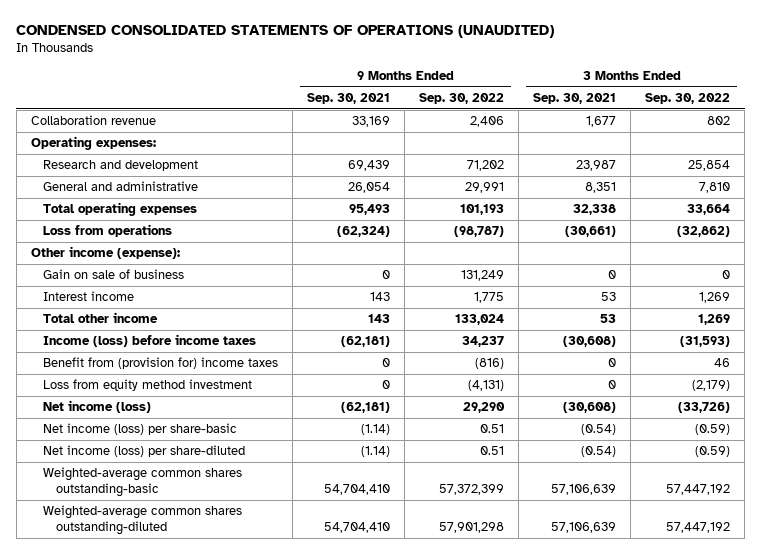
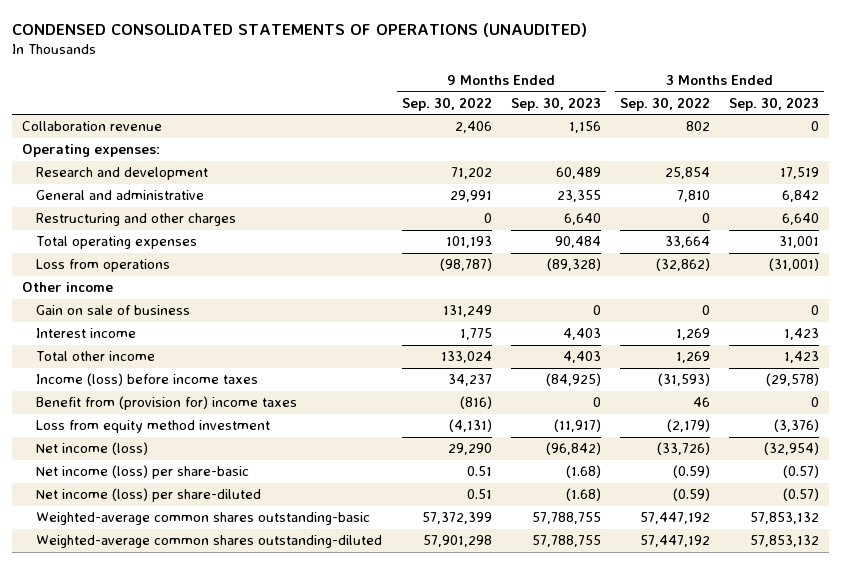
- | 9 Months Ended Sep. 30, 2021 | 9 Months Ended Sep. 30, 2022 | 3 Months Ended Sep. 30, 2021 | 3 Months Ended Sep. 30, 2022
+ | 9 Months Ended Sep. 30, 2022 | 9 Months Ended Sep. 30, 2023 | 3 Months Ended Sep. 30, 2022 | 3 Months Ended Sep. 30, 2023
+ Restructuring and other charges | 0 | 6,640 | 0 | 6,640
- Other income (expense):
+ Other income

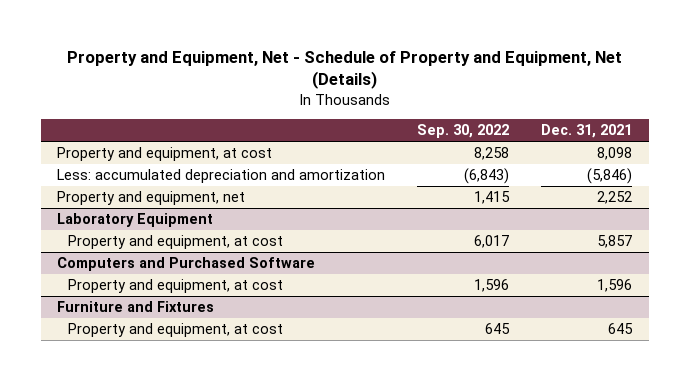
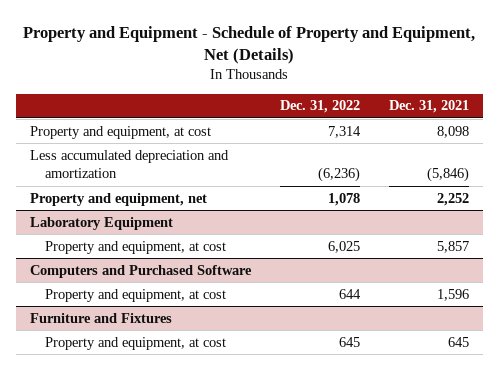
- Property and Equipment, Net - Schedule of Property and Equipment, Net (Details)
+ Property and Equipment - Schedule of Property and Equipment, Net (Details)
- | Sep. 30, 2022 | Dec. 31, 2021
+ | Dec. 31, 2022 | Dec. 31, 2021
- Less: accumulated depreciation and amortization | (6,843) | (5,846)
+ Less accumulated depreciation and amortization | (6,236) | (5,846)

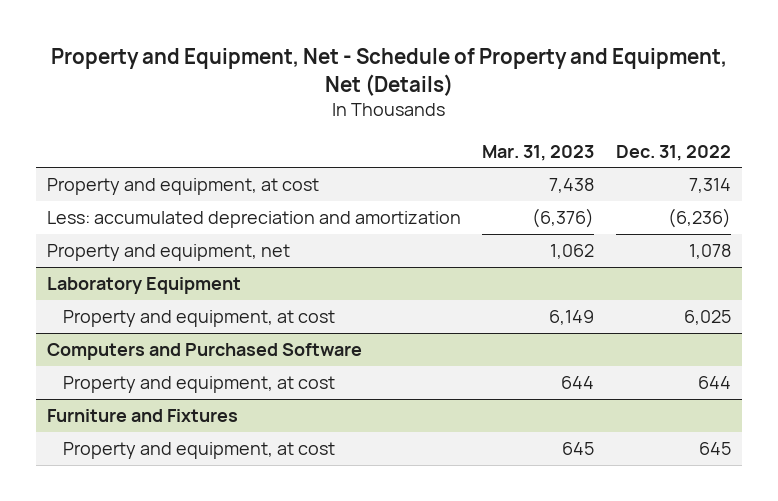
- Property and Equipment - Schedule of Property and Equipment, Net (Details)
+ Property and Equipment, Net - Schedule of Property and Equipment, Net (Details)
- | Dec. 31, 2022 | Dec. 31, 2021
+ | Mar. 31, 2023 | Dec. 31, 2022
- Less accumulated depreciation and amortization | (6,236) | (5,846)
+ Less: accumulated depreciation and amortization | (6,376) | (6,236)

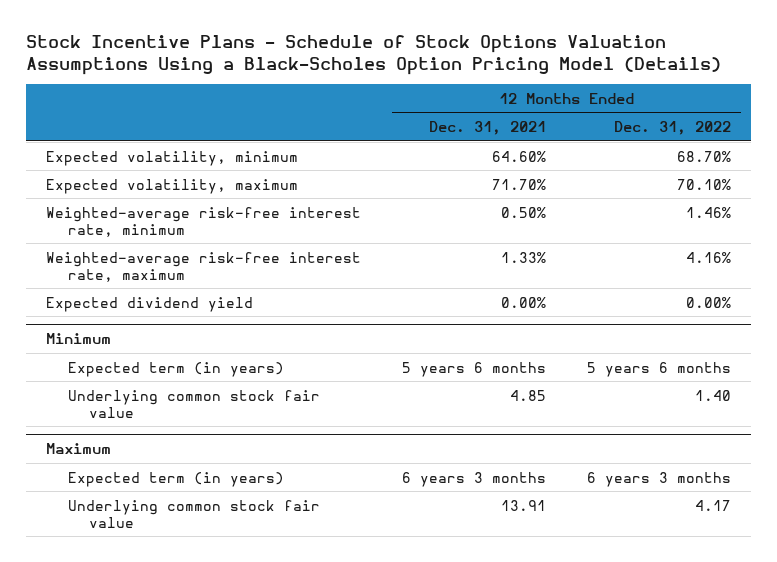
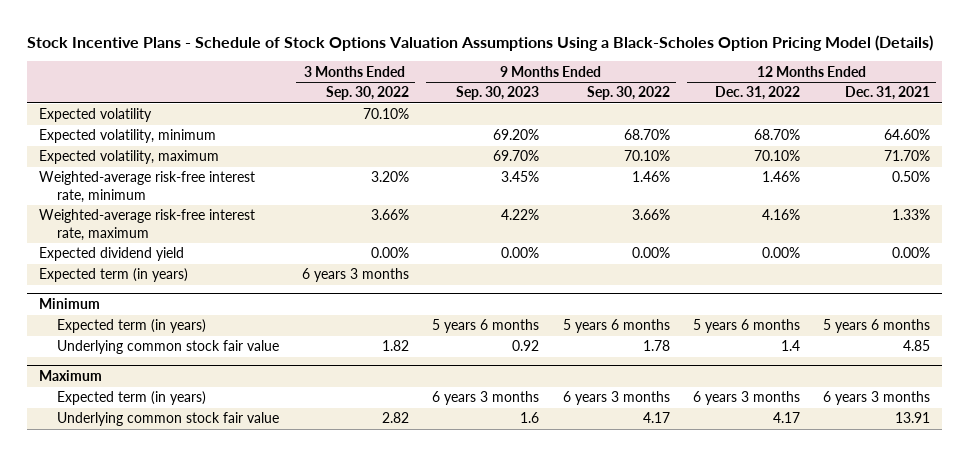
- | 12 Months Ended Dec. 31, 2021 | 12 Months Ended Dec. 31, 2022
+ | 3 Months Ended Sep. 30, 2022 | 9 Months Ended Sep. 30, 2023 | 9 Months Ended Sep. 30, 2022 | 12 Months Ended Dec. 31, 2022 | 12 Months Ended Dec. 31, 2021
+ Expected volatility | 70.10% | | | |
+ Expected term (in years) | 6 years 3 months | | | |
@ Minimum
- Underlying common stock fair value | 4.85 | 1.40
+ Underlying common stock fair value | 1.82 | 0.92 | 1.78 | 1.4 | 4.85

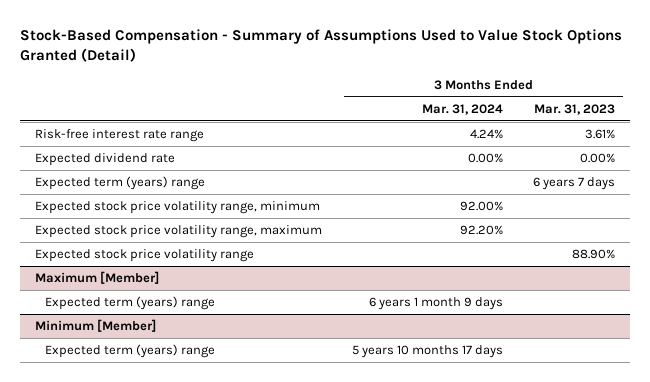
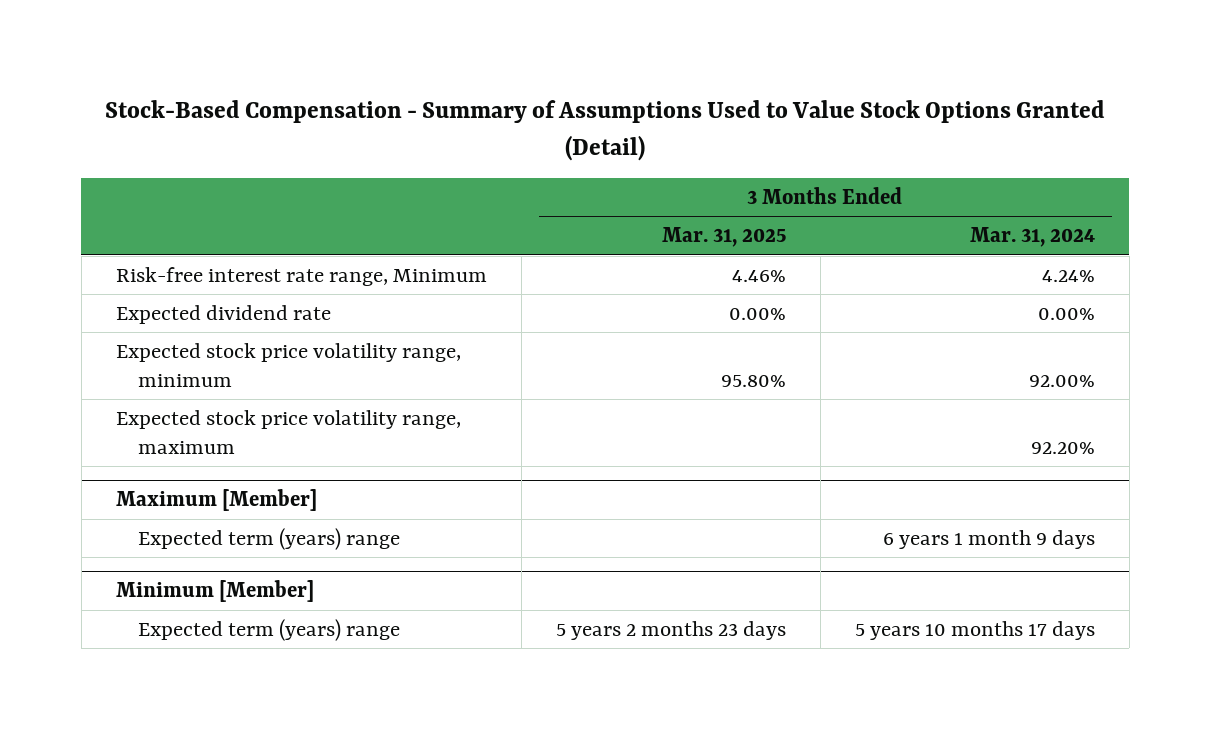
- | 3 Months Ended Mar. 31, 2024 | 3 Months Ended Mar. 31, 2023
+ | 3 Months Ended Mar. 31, 2025 | 3 Months Ended Mar. 31, 2024
- Risk-free interest rate range | 4.24% | 3.61%
+ Risk-free interest rate range, Minimum | 4.46% | 4.24%
- Expected term (years) range | | 6 years 7 days
- Expected stock price volatility range | | 88.90%

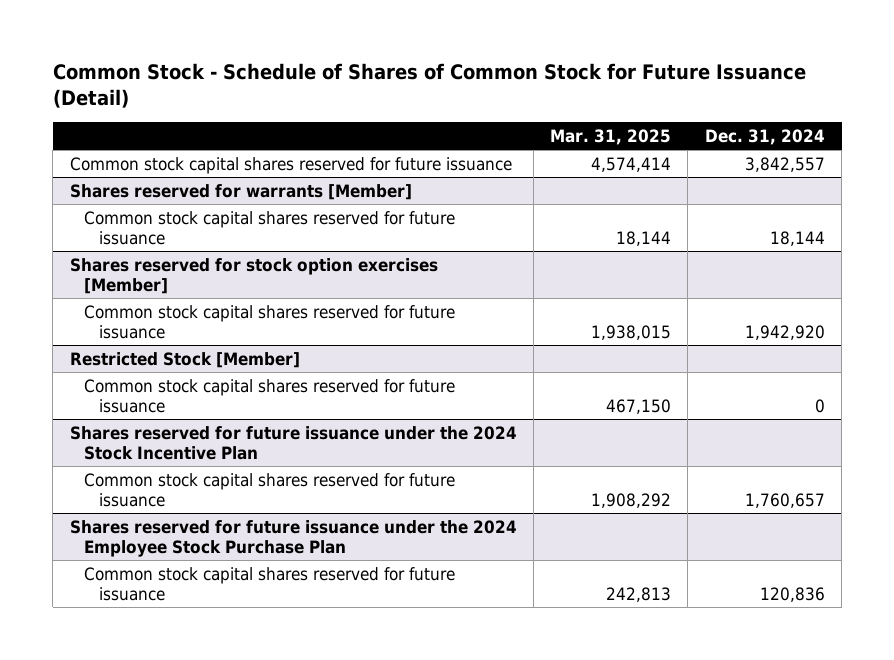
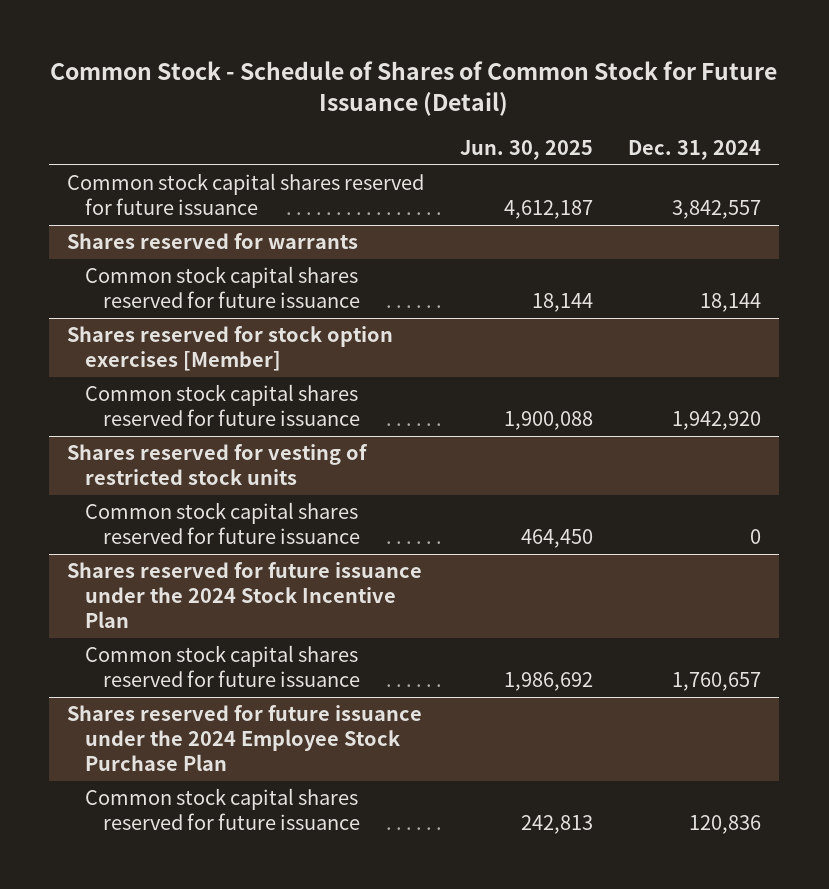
- | Mar. 31, 2025 | Dec. 31, 2024
+ | Jun. 30, 2025 | Dec. 31, 2024
- Shares reserved for warrants [Member]
+ Shares reserved for warrants
- Restricted Stock [Member]
+ Shares reserved for vesting of restricted stock units

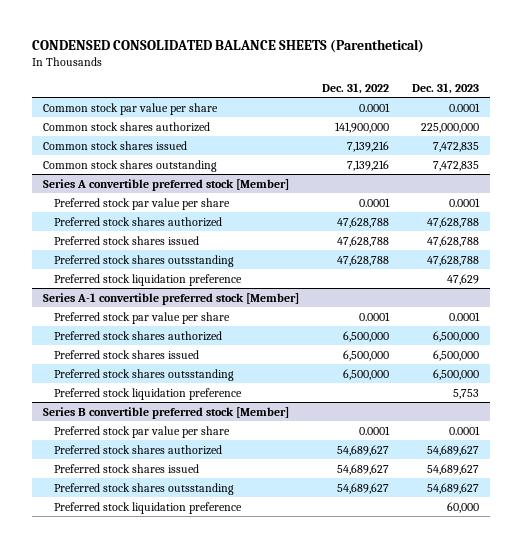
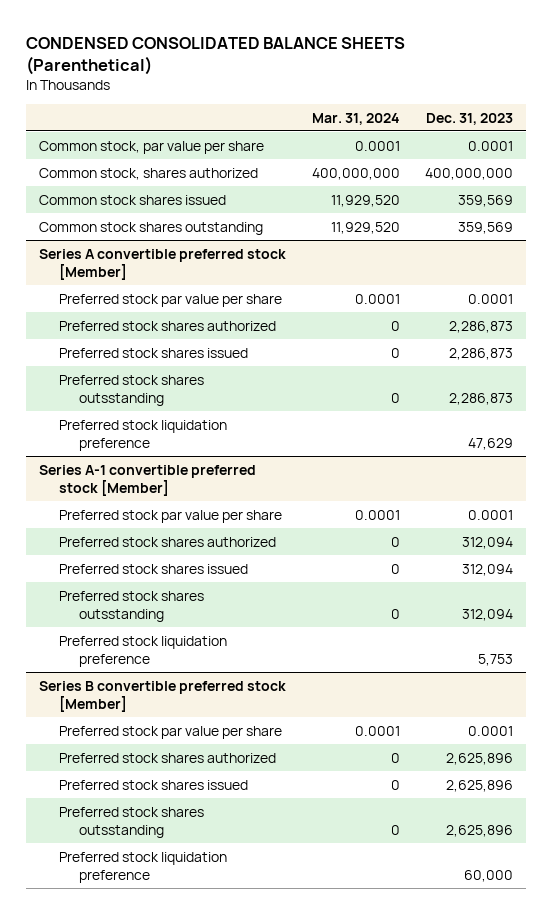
- | Dec. 31, 2022 | Dec. 31, 2023
+ | Mar. 31, 2024 | Dec. 31, 2023
- Common stock par value per share | 0.0001 | 0.0001
- Common stock shares authorized | 141,900,000 | 225,000,000
- Common stock shares issued | 7,139,216 | 7,472,835
- Common stock shares outstanding | 7,139,216 | 7,472,835
+ Common stock, par value per share | 0.0001 | 0.0001
+ Common stock, shares authorized | 400,000,000 | 400,000,000
+ Common stock shares issued | 11,929,520 | 359,569
+ Common stock shares outstanding | 11,929,520 | 359,569
@ Series A convertible preferred stock [Member]
- Preferred stock shares authorized | 47,628,788 | 47,628,788
- Preferred stock shares issued | 47,628,788 | 47,628,788
- Preferred stock shares outsstanding | 47,628,788 | 47,628,788
+ Preferred stock shares authorized | 0 | 2,286,873
+ Preferred stock shares issued | 0 | 2,286,873
+ Preferred stock shares outsstanding | 0 | 2,286,873
@ Series A-1 convertible preferred stock [Member]
- Preferred stock shares authorized | 6,500,000 | 6,500,000
- Preferred stock shares issued | 6,500,000 | 6,500,000
- Preferred stock shares outsstanding | 6,500,000 | 6,500,000
+ Preferred stock shares authorized | 0 | 312,094
+ Preferred stock shares issued | 0 | 312,094
+ Preferred stock shares outsstanding | 0 | 312,094
@ Series B convertible preferred stock [Member]
- Preferred stock shares authorized | 54,689,627 | 54,689,627
- Preferred stock shares issued | 54,689,627 | 54,689,627
- Preferred stock shares outsstanding | 54,689,627 | 54,689,627
+ Preferred stock shares authorized | 0 | 2,625,896
+ Preferred stock shares issued | 0 | 2,625,896
+ Preferred stock shares outsstanding | 0 | 2,625,896

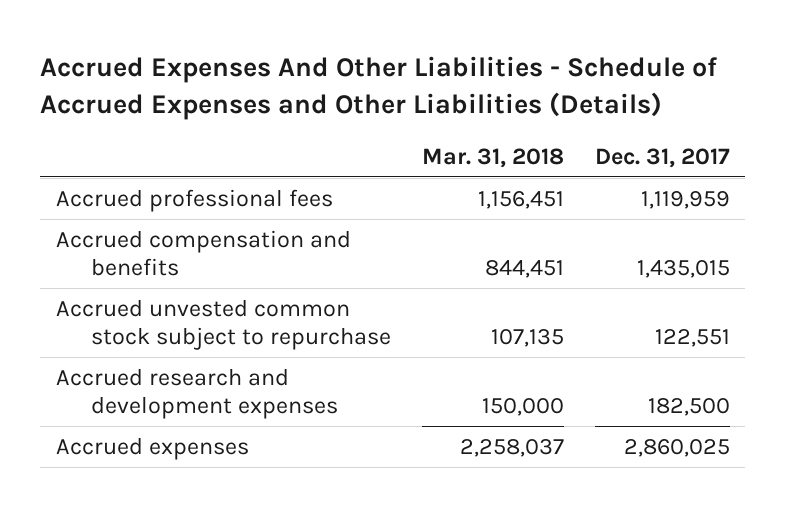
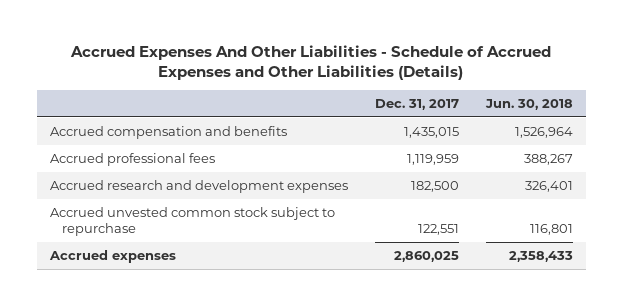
- | Mar. 31, 2018 | Dec. 31, 2017
+ | Dec. 31, 2017 | Jun. 30, 2018
moved down: Accrued professional fees | 1,119,959 | 388,267
moved down: Accrued unvested common stock subject to repurchase | 122,551 | 116,801

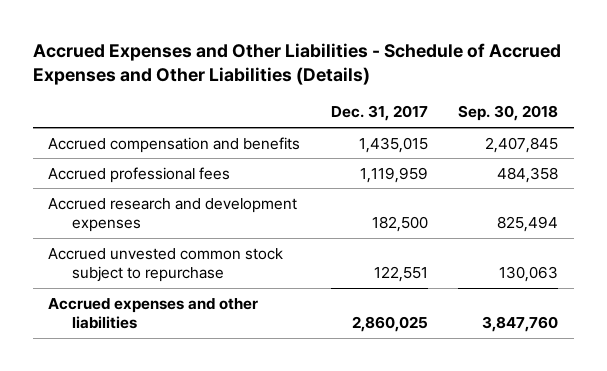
- Accrued Expenses And Other Liabilities - Schedule of Accrued Expenses and Other Liabilities (Details)
+ Accrued Expenses and Other Liabilities - Schedule of Accrued Expenses and Other Liabilities (Details)
- | Dec. 31, 2017 | Jun. 30, 2018
+ | Dec. 31, 2017 | Sep. 30, 2018
- Accrued expenses | 2,860,025 | 2,358,433
+ Accrued expenses and other liabilities | 2,860,025 | 3,847,760

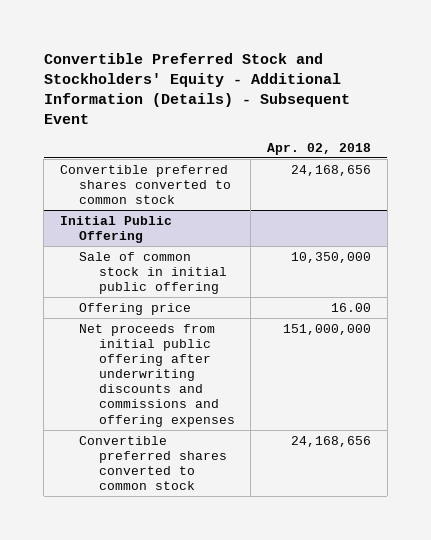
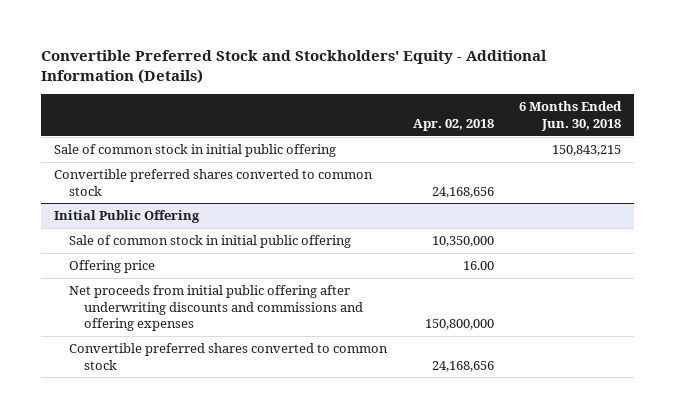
- Convertible Preferred Stock and Stockholders' Equity - Additional Information (Details) - Subsequent Event
+ Convertible Preferred Stock and Stockholders' Equity - Additional Information (Details)
- | Apr. 02, 2018
+ | Apr. 02, 2018 | 6 Months Ended Jun. 30, 2018
+ Sale of common stock in initial public offering | | 150,843,215
@ Initial Public Offering
- Net proceeds from initial public offering after underwriting discounts and commissions and offering expenses | 151,000,000
+ Net proceeds from initial public offering after underwriting discounts and commissions and offering expenses | 150,800,000 |

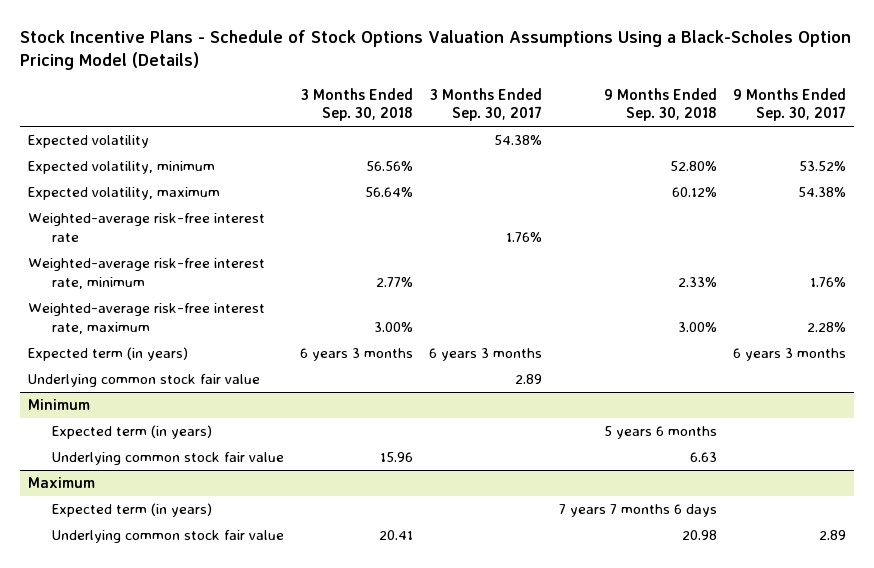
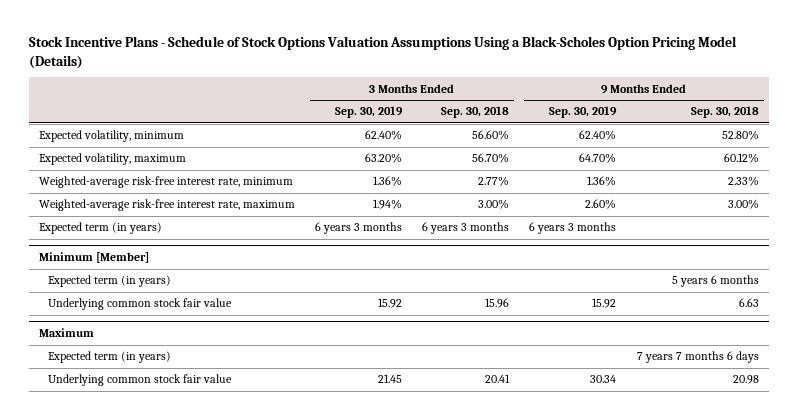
- | 3 Months Ended Sep. 30, 2018 | 3 Months Ended Sep. 30, 2017 | 9 Months Ended Sep. 30, 2018 | 9 Months Ended Sep. 30, 2017
+ | 3 Months Ended Sep. 30, 2019 | 3 Months Ended Sep. 30, 2018 | 9 Months Ended Sep. 30, 2019 | 9 Months Ended Sep. 30, 2018
- Expected volatility | | 54.38% | |
- Expected volatility, minimum | 56.56% | | 52.80% | 53.52%
- Expected volatility, maximum | 56.64% | | 60.12% | 54.38%
- Weighted-average risk-free interest rate | | 1.76% | |
+ Expected volatility, minimum | 62.40% | 56.60% | 62.40% | 52.80%
+ Expected volatility, maximum | 63.20% | 56.70% | 64.70% | 60.12%
- Underlying common stock fair value | | 2.89 | |
- Minimum
+ Minimum [Member]

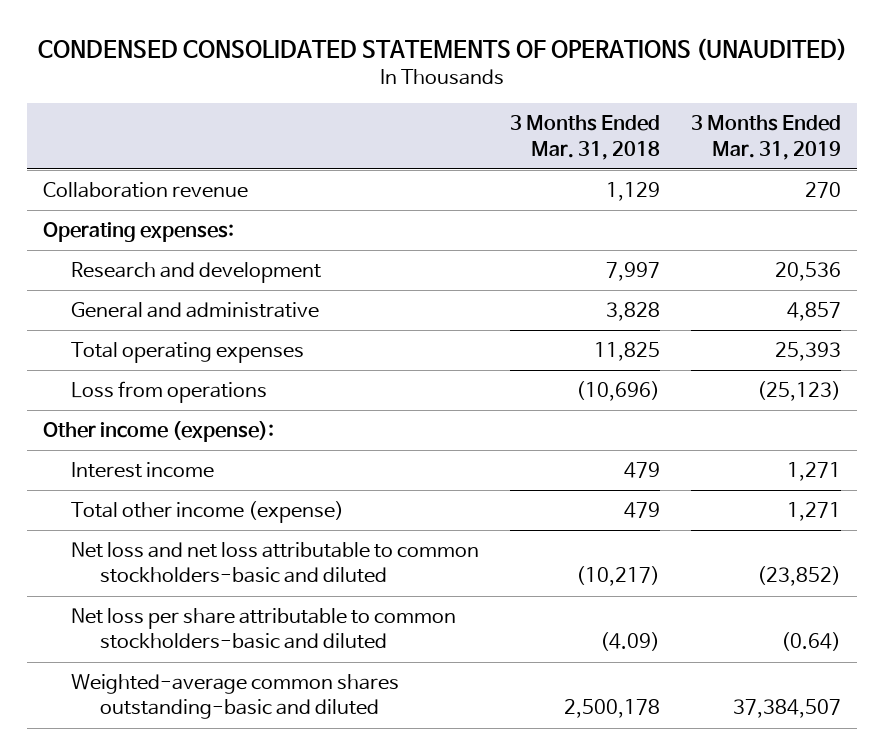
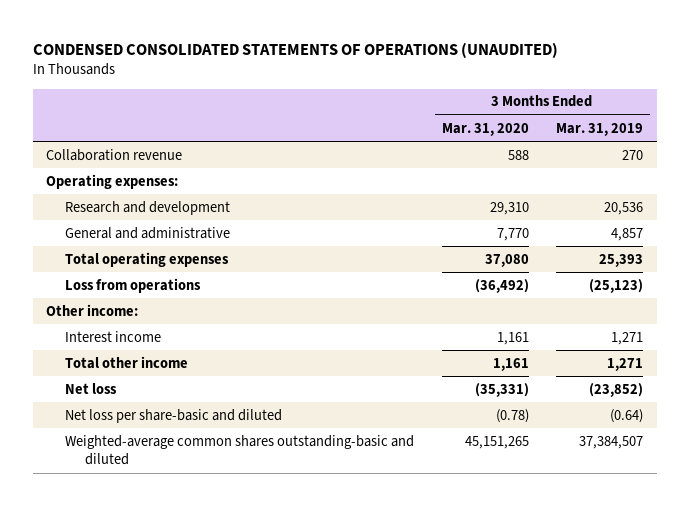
- | 3 Months Ended Mar. 31, 2018 | 3 Months Ended Mar. 31, 2019
+ | 3 Months Ended Mar. 31, 2020 | 3 Months Ended Mar. 31, 2019
- Other income (expense):
+ Other income:
- Total other income (expense) | 479 | 1,271
- Net loss and net loss attributable to common stockholders-basic and diluted | (10,217) | (23,852)
- Net loss per share attributable to common stockholders-basic and diluted | (4.09) | (0.64)
+ Total other income | 1,161 | 1,271
+ Net loss | (35,331) | (23,852)
+ Net loss per share-basic and diluted | (0.78) | (0.64)

